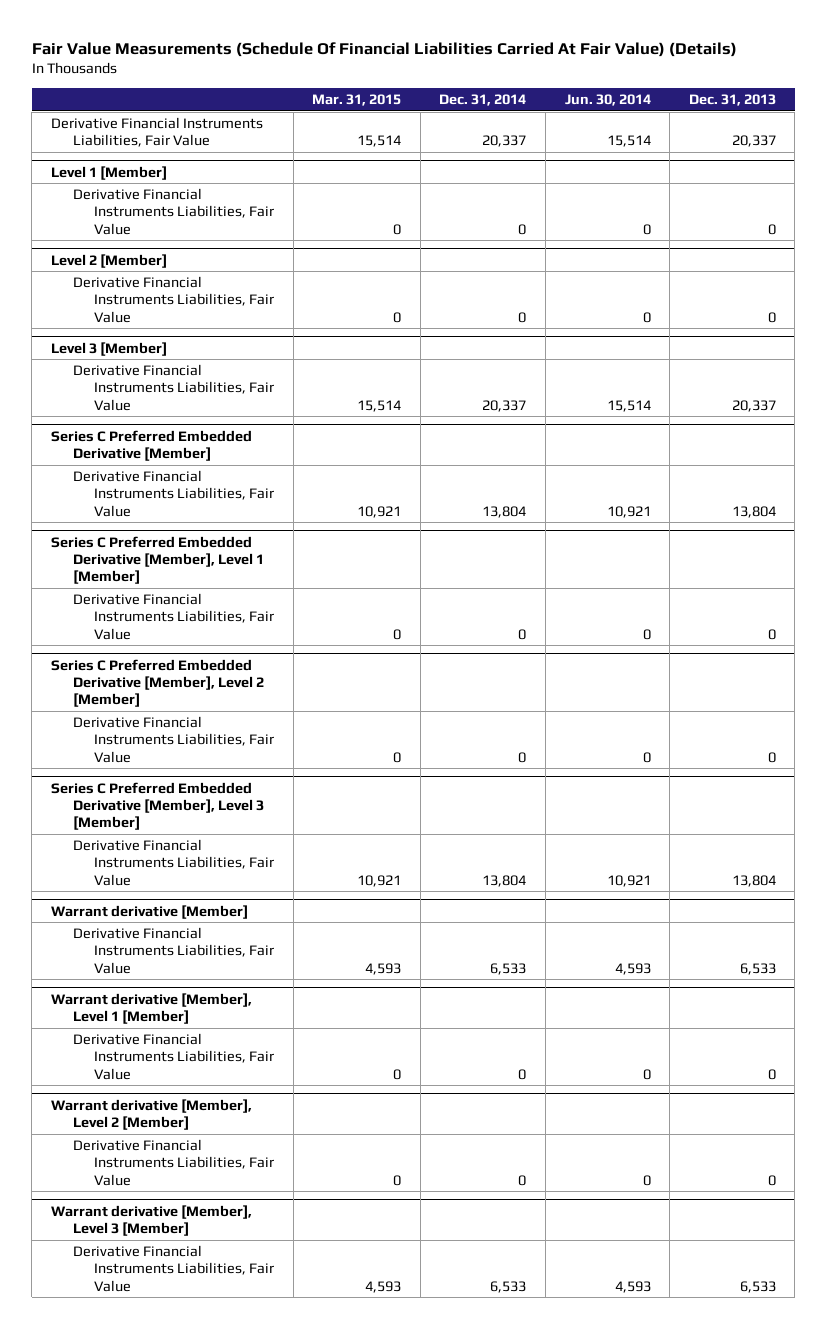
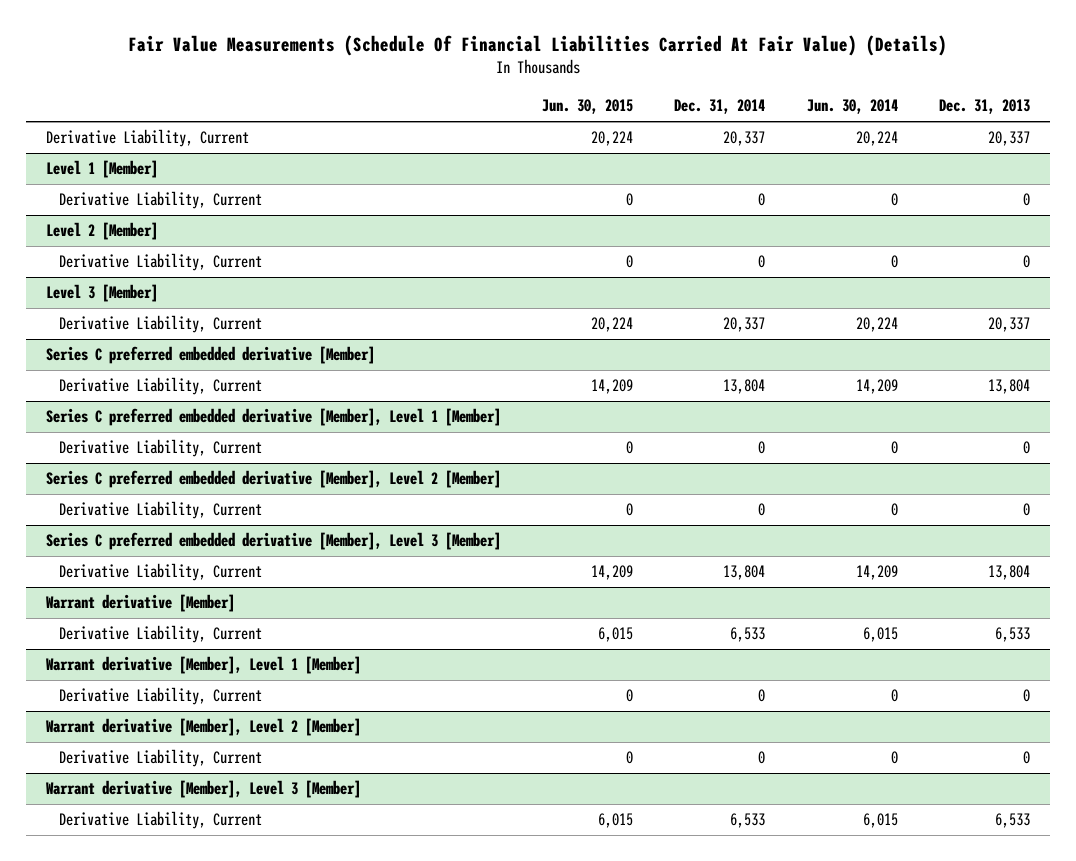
- | Mar. 31, 2015 | Dec. 31, 2014 | Jun. 30, 2014 | Dec. 31, 2013
+ | Jun. 30, 2015 | Dec. 31, 2014 | Jun. 30, 2014 | Dec. 31, 2013
- Derivative Financial Instruments Liabilities, Fair Value | 15,514 | 20,337 | 15,514 | 20,337
+ Derivative Liability, Current | 20,224 | 20,337 | 20,224 | 20,337
@ Level 1 [Member]
- Derivative Financial Instruments Liabilities, Fair Value | 0 | 0 | 0 | 0
+ Derivative Liability, Current | 0 | 0 | 0 | 0
@ Level 2 [Member]
- Derivative Financial Instruments Liabilities, Fair Value | 0 | 0 | 0 | 0
+ Derivative Liability, Current | 0 | 0 | 0 | 0
@ Level 3 [Member]
- Derivative Financial Instruments Liabilities, Fair Value | 15,514 | 20,337 | 15,514 | 20,337
- Series C Preferred Embedded Derivative [Member]
- Derivative Financial Instruments Liabilities, Fair Value | 10,921 | 13,804 | 10,921 | 13,804
- Series C Preferred Embedded Derivative [Member], Level 1 [Member]
- Derivative Financial Instruments Liabilities, Fair Value | 0 | 0 | 0 | 0
- Series C Preferred Embedded Derivative [Member], Level 2 [Member]
- Derivative Financial Instruments Liabilities, Fair Value | 0 | 0 | 0 | 0
- Series C Preferred Embedded Derivative [Member], Level 3 [Member]
- Derivative Financial Instruments Liabilities, Fair Value | 10,921 | 13,804 | 10,921 | 13,804
@ Level 3 [Member]
+ Derivative Liability, Current | 20,224 | 20,337 | 20,224 | 20,337
+ Series C preferred embedded derivative [Member]
+ Derivative Liability, Current | 14,209 | 13,804 | 14,209 | 13,804
+ Series C preferred embedded derivative [Member], Level 1 [Member]
+ Derivative Liability, Current | 0 | 0 | 0 | 0
+ Series C preferred embedded derivative [Member], Level 2 [Member]
+ Derivative Liability, Current | 0 | 0 | 0 | 0
+ Series C preferred embedded derivative [Member], Level 3 [Member]
+ Derivative Liability, Current | 14,209 | 13,804 | 14,209 | 13,804
@ Warrant derivative [Member]
- Derivative Financial Instruments Liabilities, Fair Value | 4,593 | 6,533 | 4,593 | 6,533
+ Derivative Liability, Current | 6,015 | 6,533 | 6,015 | 6,533
@ Warrant derivative [Member], Level 1 [Member]
- Derivative Financial Instruments Liabilities, Fair Value | 0 | 0 | 0 | 0
+ Derivative Liability, Current | 0 | 0 | 0 | 0
@ Warrant derivative [Member], Level 2 [Member]
- Derivative Financial Instruments Liabilities, Fair Value | 0 | 0 | 0 | 0
+ Derivative Liability, Current | 0 | 0 | 0 | 0
@ Warrant derivative [Member], Level 3 [Member]
- Derivative Financial Instruments Liabilities, Fair Value | 4,593 | 6,533 | 4,593 | 6,533
+ Derivative Liability, Current | 6,015 | 6,533 | 6,015 | 6,533

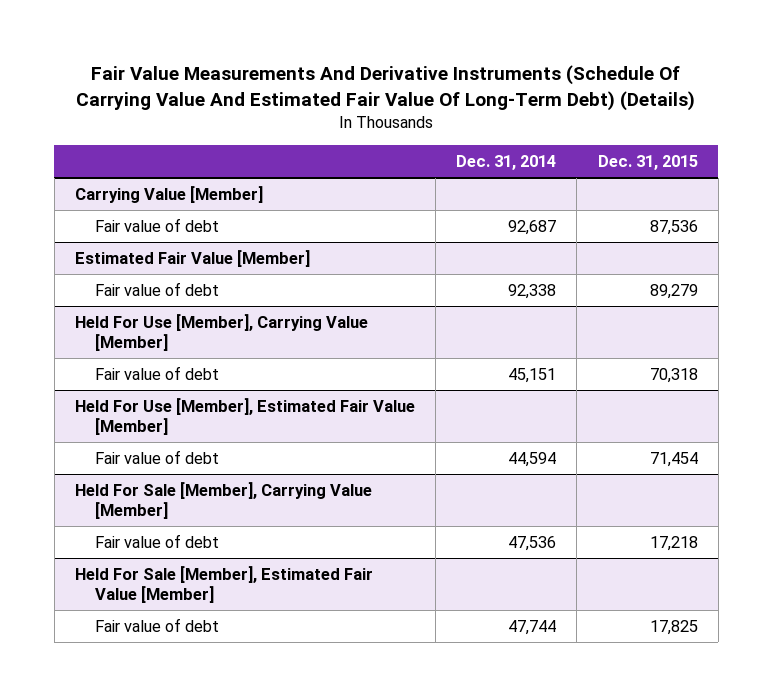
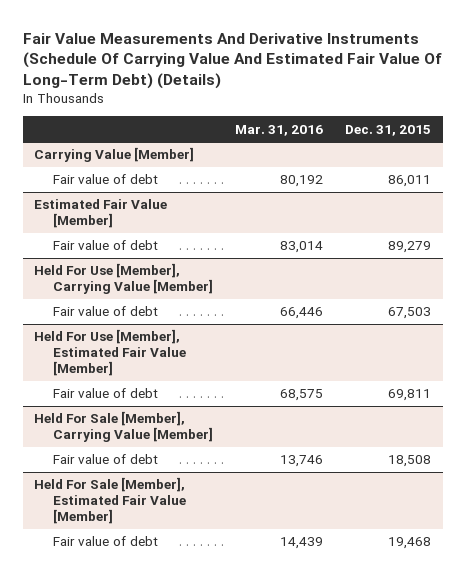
- | Dec. 31, 2014 | Dec. 31, 2015
+ | Mar. 31, 2016 | Dec. 31, 2015
@ Carrying Value [Member]
- Fair value of debt | 92,687 | 87,536
+ Fair value of debt | 80,192 | 86,011
@ Held For Use [Member], Carrying Value [Member]
- Fair value of debt | 45,151 | 70,318
+ Fair value of debt | 66,446 | 67,503
@ Held For Use [Member], Estimated Fair Value [Member]
- Fair value of debt | 44,594 | 71,454
+ Fair value of debt | 68,575 | 69,811
@ Held For Sale [Member], Carrying Value [Member]
- Fair value of debt | 47,536 | 17,218
+ Fair value of debt | 13,746 | 18,508
@ Held For Sale [Member], Estimated Fair Value [Member]
- Fair value of debt | 47,744 | 17,825
+ Fair value of debt | 14,439 | 19,468

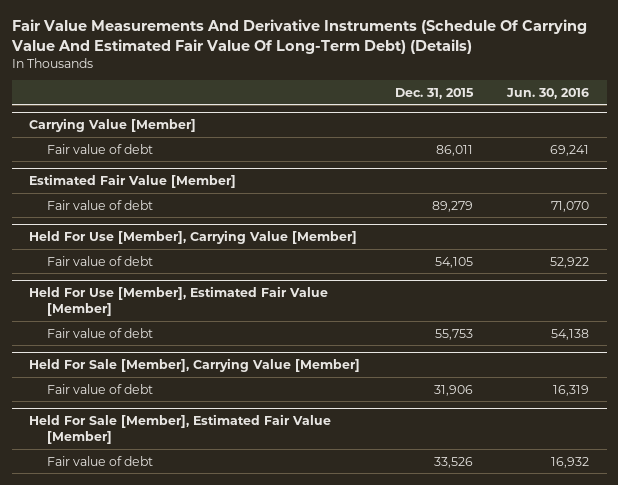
- | Mar. 31, 2016 | Dec. 31, 2015
+ | Dec. 31, 2015 | Jun. 30, 2016
@ Held For Use [Member], Carrying Value [Member]
- Fair value of debt | 66,446 | 67,503
+ Fair value of debt | 54,105 | 52,922
@ Held For Use [Member], Estimated Fair Value [Member]
- Fair value of debt | 68,575 | 69,811
+ Fair value of debt | 55,753 | 54,138
@ Held For Sale [Member], Carrying Value [Member]
- Fair value of debt | 13,746 | 18,508
+ Fair value of debt | 31,906 | 16,319
@ Held For Sale [Member], Estimated Fair Value [Member]
- Fair value of debt | 14,439 | 19,468
+ Fair value of debt | 33,526 | 16,932

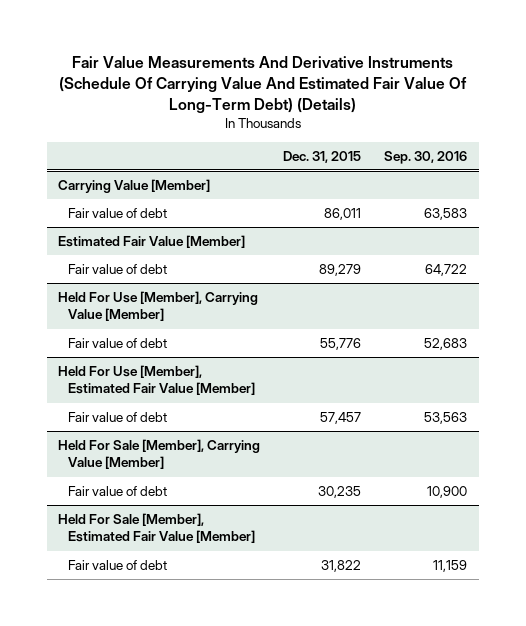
- | Dec. 31, 2015 | Jun. 30, 2016
+ | Dec. 31, 2015 | Sep. 30, 2016
@ Held For Use [Member], Carrying Value [Member]
- Fair value of debt | 54,105 | 52,922
+ Fair value of debt | 55,776 | 52,683
@ Held For Use [Member], Estimated Fair Value [Member]
- Fair value of debt | 55,753 | 54,138
+ Fair value of debt | 57,457 | 53,563
@ Held For Sale [Member], Carrying Value [Member]
- Fair value of debt | 31,906 | 16,319
+ Fair value of debt | 30,235 | 10,900
@ Held For Sale [Member], Estimated Fair Value [Member]
- Fair value of debt | 33,526 | 16,932
+ Fair value of debt | 31,822 | 11,159

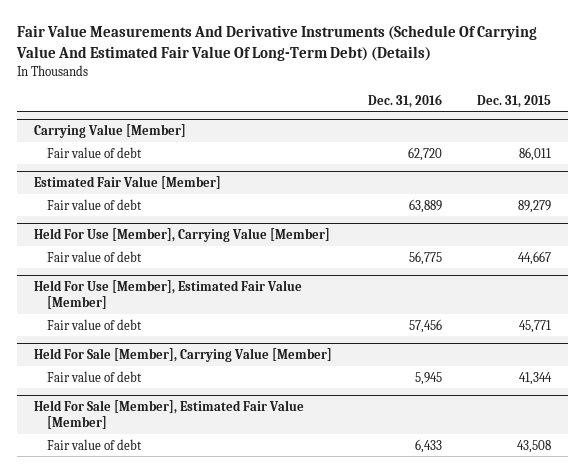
- | Dec. 31, 2015 | Sep. 30, 2016
+ | Dec. 31, 2016 | Dec. 31, 2015
@ Held For Use [Member], Carrying Value [Member]
- Fair value of debt | 55,776 | 52,683
+ Fair value of debt | 56,775 | 44,667
@ Held For Use [Member], Estimated Fair Value [Member]
- Fair value of debt | 57,457 | 53,563
+ Fair value of debt | 57,456 | 45,771
@ Held For Sale [Member], Carrying Value [Member]
- Fair value of debt | 30,235 | 10,900
+ Fair value of debt | 5,945 | 41,344
@ Held For Sale [Member], Estimated Fair Value [Member]
- Fair value of debt | 31,822 | 11,159
+ Fair value of debt | 6,433 | 43,508

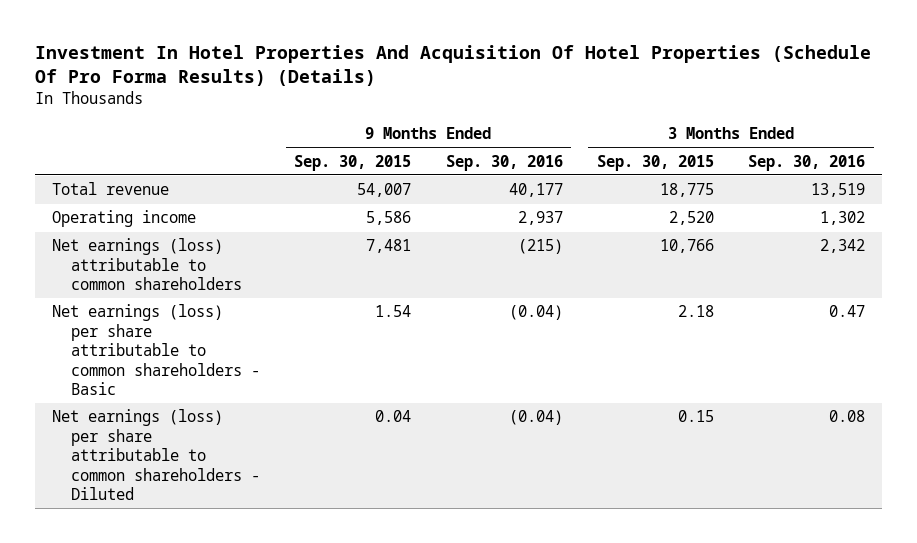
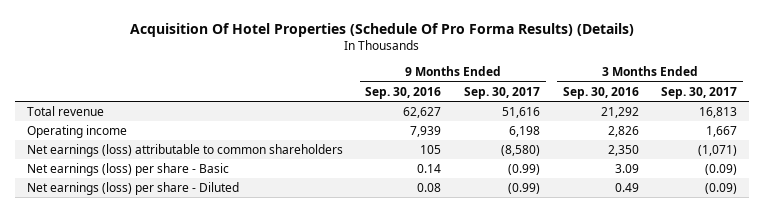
- Investment In Hotel Properties And Acquisition Of Hotel Properties (Schedule Of Pro Forma Results) (Details)
+ Acquisition Of Hotel Properties (Schedule Of Pro Forma Results) (Details)
- | 9 Months Ended Sep. 30, 2015 | 9 Months Ended Sep. 30, 2016 | 3 Months Ended Sep. 30, 2015 | 3 Months Ended Sep. 30, 2016
+ | 9 Months Ended Sep. 30, 2016 | 9 Months Ended Sep. 30, 2017 | 3 Months Ended Sep. 30, 2016 | 3 Months Ended Sep. 30, 2017
- Total revenue | 54,007 | 40,177 | 18,775 | 13,519
- Operating income | 5,586 | 2,937 | 2,520 | 1,302
- Net earnings (loss) attributable to common shareholders | 7,481 | (215) | 10,766 | 2,342
- Net earnings (loss) per share attributable to common shareholders - Basic | 1.54 | (0.04) | 2.18 | 0.47
- Net earnings (loss) per share attributable to common shareholders - Diluted | 0.04 | (0.04) | 0.15 | 0.08
+ Total revenue | 62,627 | 51,616 | 21,292 | 16,813
+ Operating income | 7,939 | 6,198 | 2,826 | 1,667
+ Net earnings (loss) attributable to common shareholders | 105 | (8,580) | 2,350 | (1,071)
+ Net earnings (loss) per share - Basic | 0.14 | (0.99) | 3.09 | (0.09)
+ Net earnings (loss) per share - Diluted | 0.08 | (0.99) | 0.49 | (0.09)

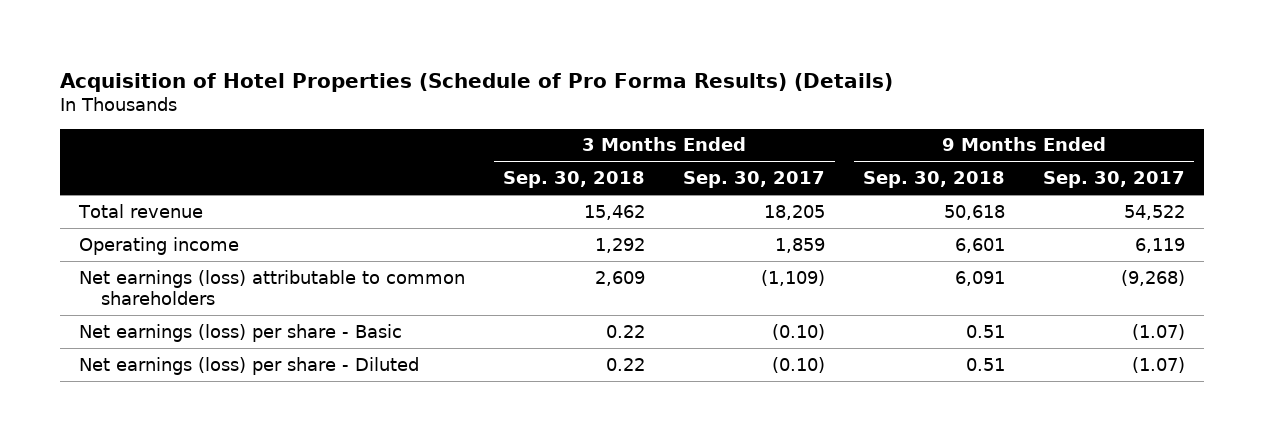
- Acquisition Of Hotel Properties (Schedule Of Pro Forma Results) (Details)
+ Acquisition of Hotel Properties (Schedule of Pro Forma Results) (Details)
- | 9 Months Ended Sep. 30, 2016 | 9 Months Ended Sep. 30, 2017 | 3 Months Ended Sep. 30, 2016 | 3 Months Ended Sep. 30, 2017
+ | 3 Months Ended Sep. 30, 2018 | 3 Months Ended Sep. 30, 2017 | 9 Months Ended Sep. 30, 2018 | 9 Months Ended Sep. 30, 2017
- Total revenue | 62,627 | 51,616 | 21,292 | 16,813
- Operating income | 7,939 | 6,198 | 2,826 | 1,667
- Net earnings (loss) attributable to common shareholders | 105 | (8,580) | 2,350 | (1,071)
- Net earnings (loss) per share - Basic | 0.14 | (0.99) | 3.09 | (0.09)
- Net earnings (loss) per share - Diluted | 0.08 | (0.99) | 0.49 | (0.09)
+ Total revenue | 15,462 | 18,205 | 50,618 | 54,522
+ Operating income | 1,292 | 1,859 | 6,601 | 6,119
+ Net earnings (loss) attributable to common shareholders | 2,609 | (1,109) | 6,091 | (9,268)
+ Net earnings (loss) per share - Basic | 0.22 | (0.10) | 0.51 | (1.07)
+ Net earnings (loss) per share - Diluted | 0.22 | (0.10) | 0.51 | (1.07)

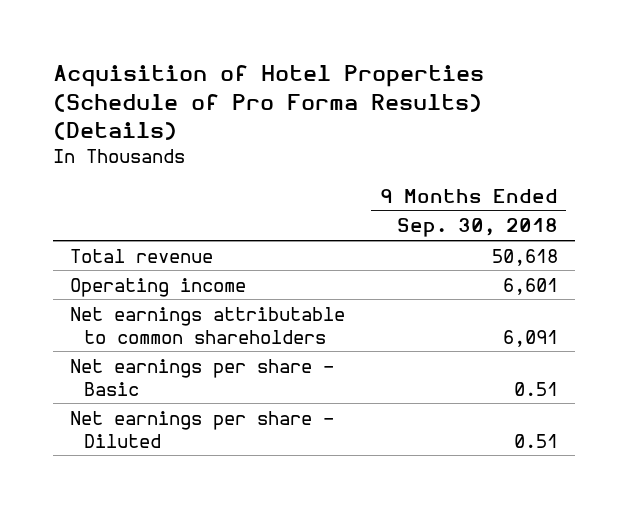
- | 3 Months Ended Sep. 30, 2018 | 3 Months Ended Sep. 30, 2017 | 9 Months Ended Sep. 30, 2018 | 9 Months Ended Sep. 30, 2017
+ | 9 Months Ended Sep. 30, 2018
- Net earnings (loss) attributable to common shareholders | 2,609 | (1,109) | 6,091 | (9,268)
- Net earnings (loss) per share - Basic | 0.22 | (0.10) | 0.51 | (1.07)
- Net earnings (loss) per share - Diluted | 0.22 | (0.10) | 0.51 | (1.07)
+ Net earnings attributable to common shareholders | 6,091
+ Net earnings per share - Basic | 0.51
+ Net earnings per share - Diluted | 0.51

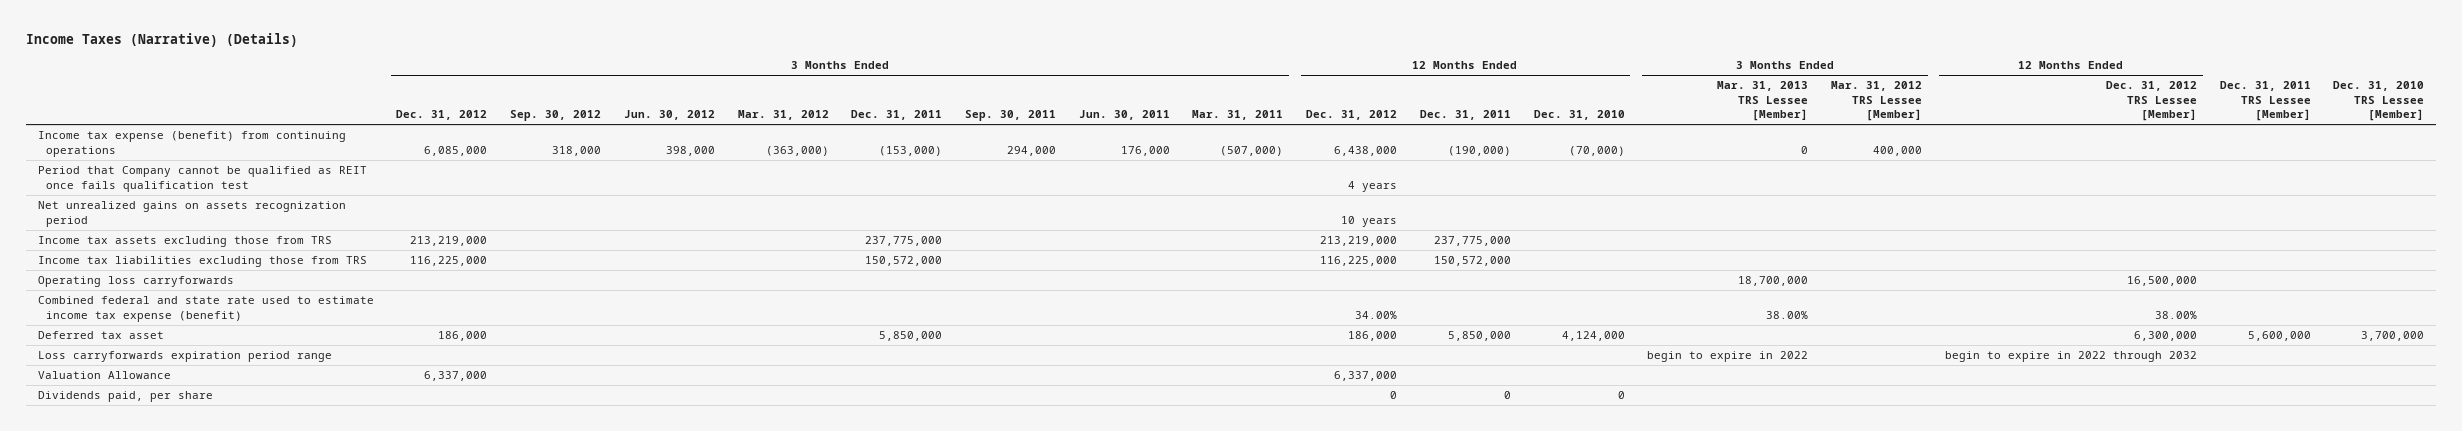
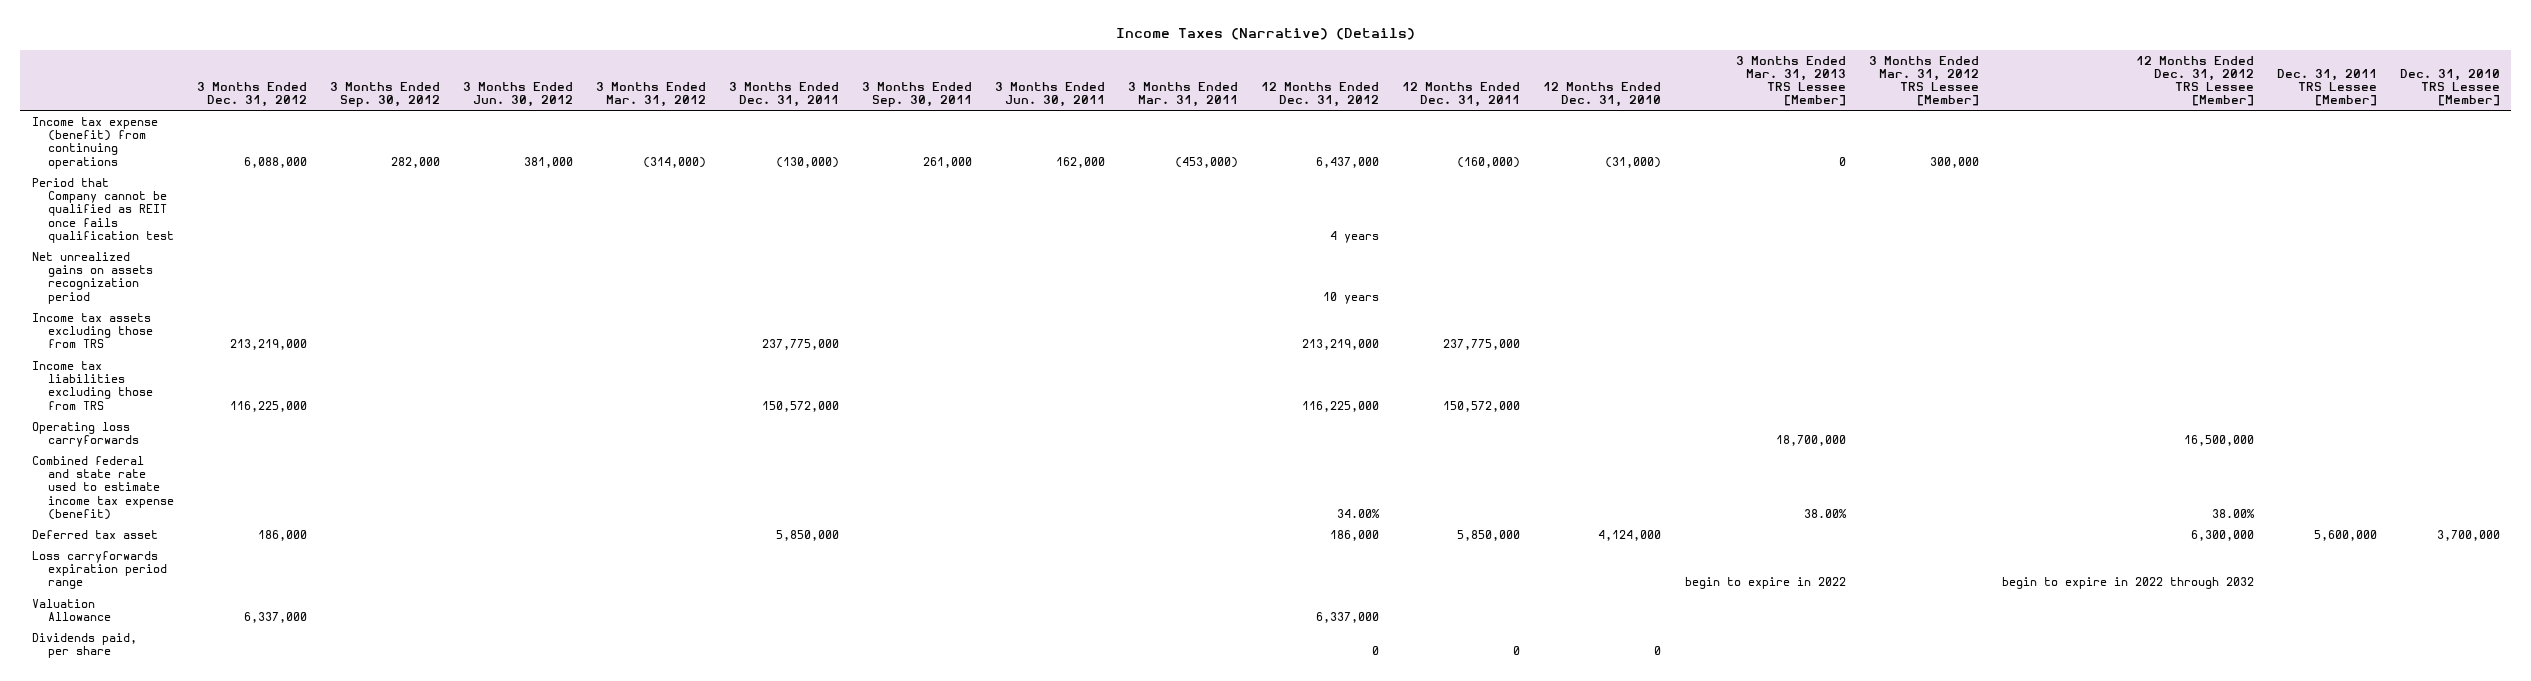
- Income tax expense (benefit) from continuing operations | 6,085,000 | 318,000 | 398,000 | (363,000) | (153,000) | 294,000 | 176,000 | (507,000) | 6,438,000 | (190,000) | (70,000) | 0 | 400,000 | | |
+ Income tax expense (benefit) from continuing operations | 6,088,000 | 282,000 | 381,000 | (314,000) | (130,000) | 261,000 | 162,000 | (453,000) | 6,437,000 | (160,000) | (31,000) | 0 | 300,000 | | |

